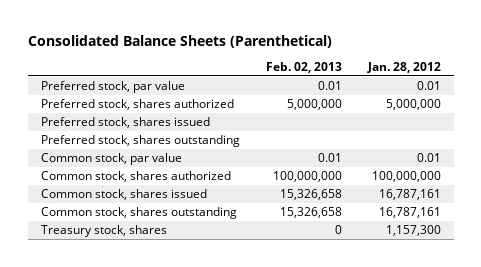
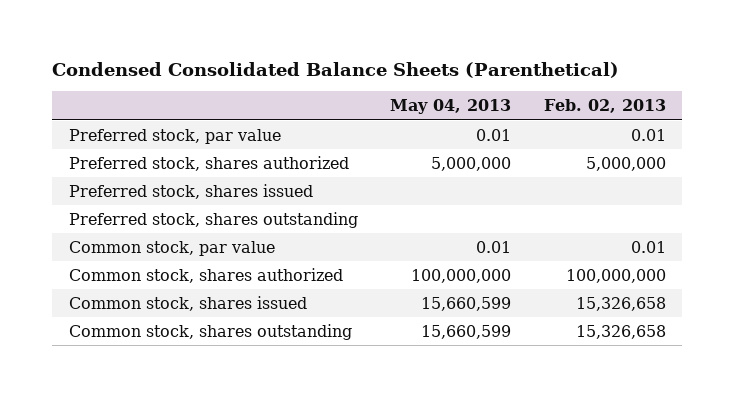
- Consolidated Balance Sheets (Parenthetical)
+ Condensed Consolidated Balance Sheets (Parenthetical)
- | Feb. 02, 2013 | Jan. 28, 2012
+ | May 04, 2013 | Feb. 02, 2013
- Treasury stock, shares | 0 | 1,157,300

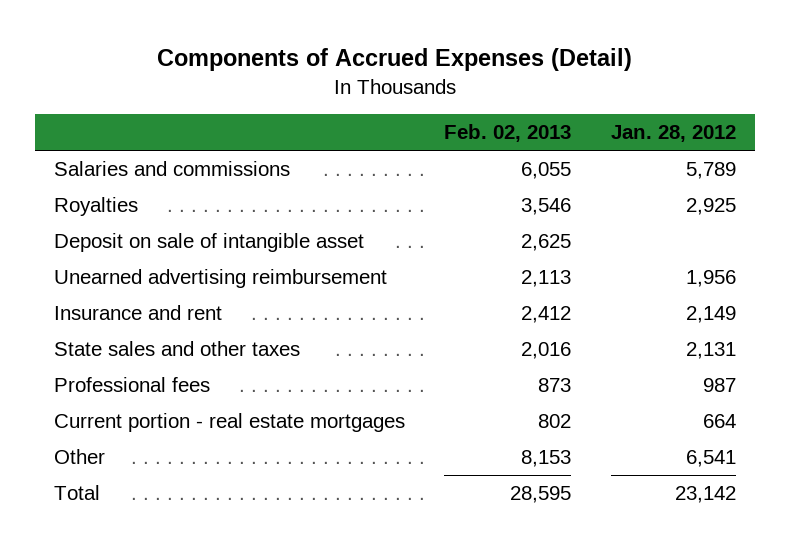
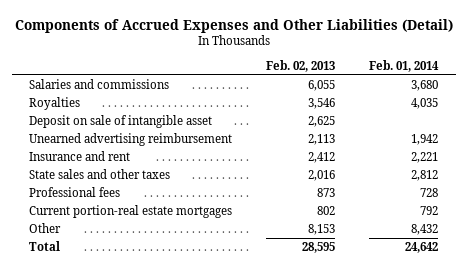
- Components of Accrued Expenses (Detail)
+ Components of Accrued Expenses and Other Liabilities (Detail)
- | Feb. 02, 2013 | Jan. 28, 2012
+ | Feb. 02, 2013 | Feb. 01, 2014
- Current portion - real estate mortgages | 802 | 664
+ Current portion-real estate mortgages | 802 | 792

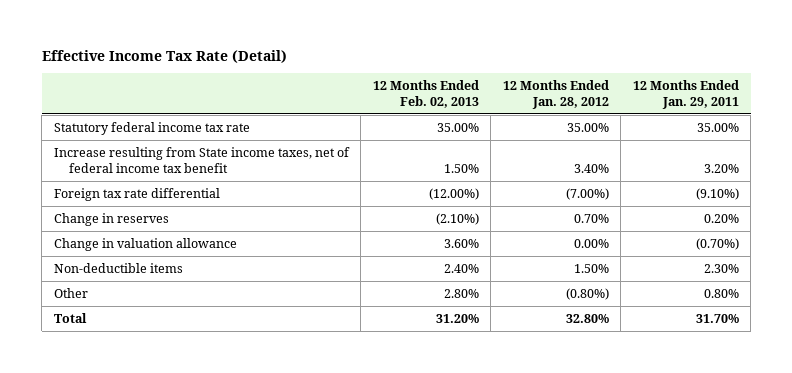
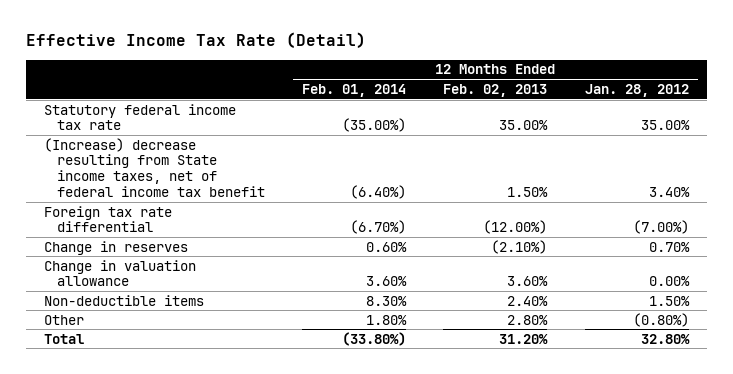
- | 12 Months Ended Feb. 02, 2013 | 12 Months Ended Jan. 28, 2012 | 12 Months Ended Jan. 29, 2011
+ | 12 Months Ended Feb. 01, 2014 | 12 Months Ended Feb. 02, 2013 | 12 Months Ended Jan. 28, 2012
- Increase resulting from State income taxes, net of federal income tax benefit | 1.50% | 3.40% | 3.20%
+ (Increase) decrease resulting from State income taxes, net of federal income tax benefit | (6.40%) | 1.50% | 3.40%

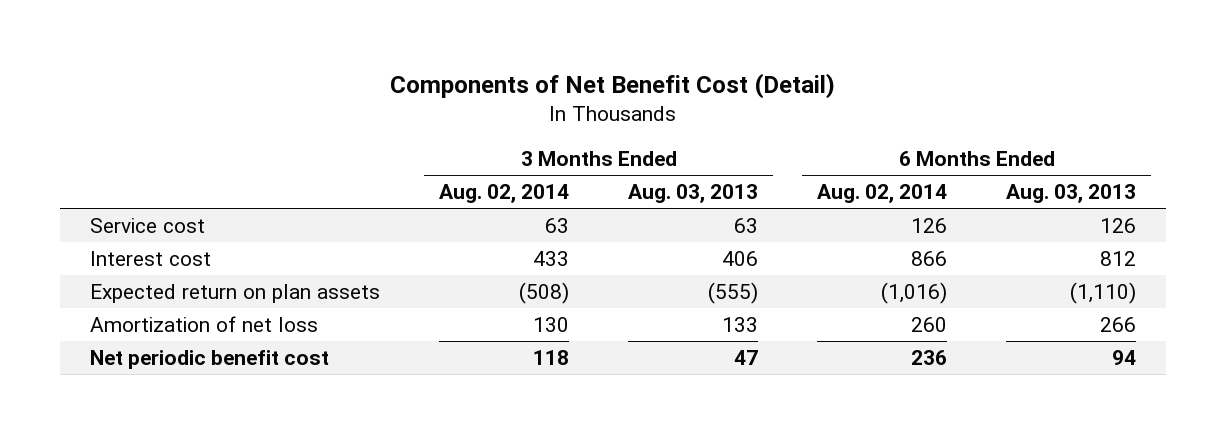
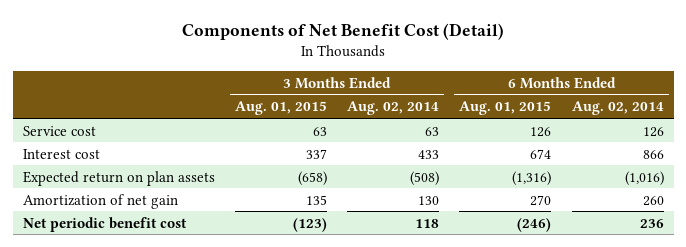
- | 3 Months Ended Aug. 02, 2014 | 3 Months Ended Aug. 03, 2013 | 6 Months Ended Aug. 02, 2014 | 6 Months Ended Aug. 03, 2013
+ | 3 Months Ended Aug. 01, 2015 | 3 Months Ended Aug. 02, 2014 | 6 Months Ended Aug. 01, 2015 | 6 Months Ended Aug. 02, 2014
- Amortization of net loss | 130 | 133 | 260 | 266
+ Amortization of net gain | 135 | 130 | 270 | 260

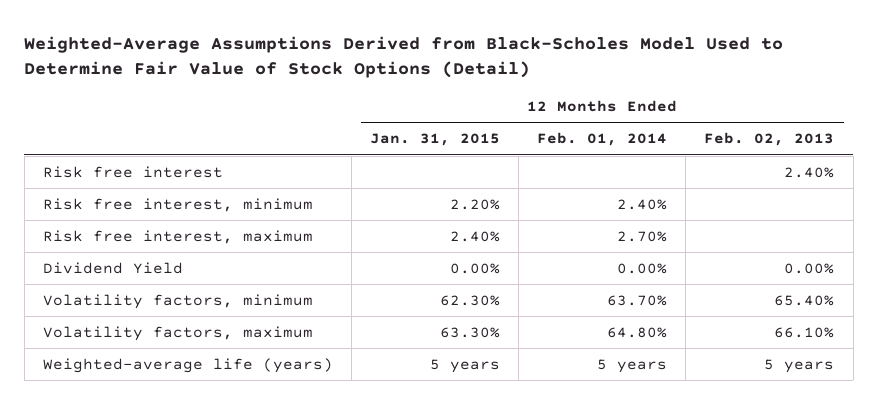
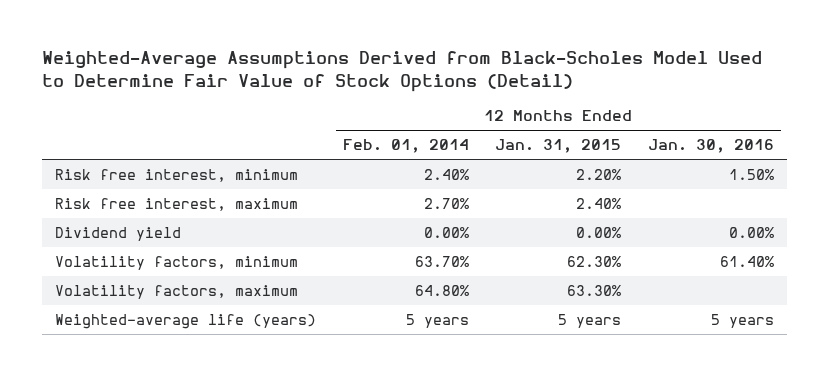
- | 12 Months Ended Jan. 31, 2015 | 12 Months Ended Feb. 01, 2014 | 12 Months Ended Feb. 02, 2013
+ | 12 Months Ended Feb. 01, 2014 | 12 Months Ended Jan. 31, 2015 | 12 Months Ended Jan. 30, 2016
- Risk free interest | | | 2.40%
- Dividend Yield | 0.00% | 0.00% | 0.00%
+ Dividend yield | 0.00% | 0.00% | 0.00%

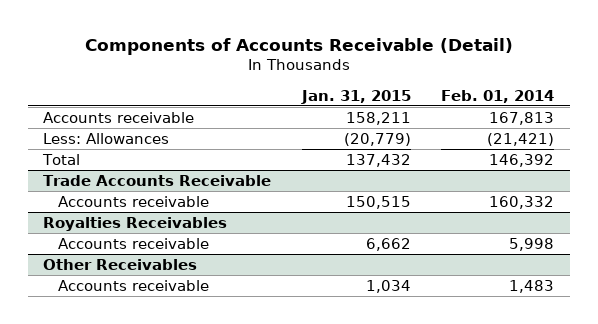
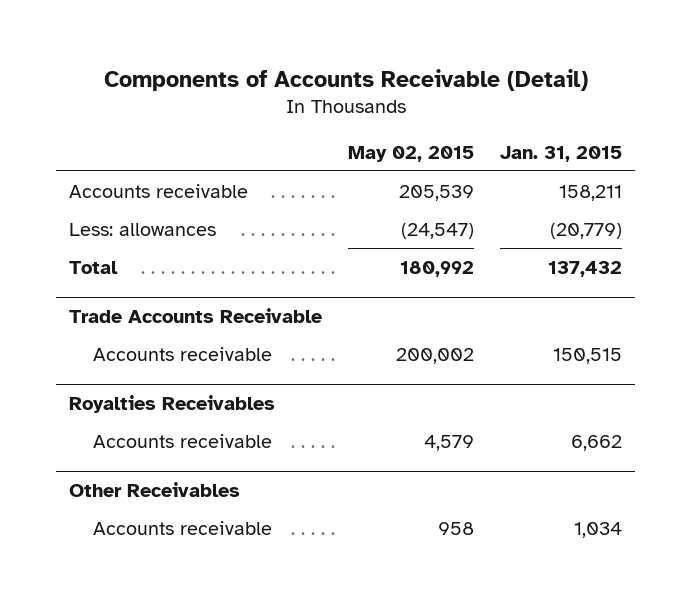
- | Jan. 31, 2015 | Feb. 01, 2014
+ | May 02, 2015 | Jan. 31, 2015
- Less: Allowances | (20,779) | (21,421)
+ Less: allowances | (24,547) | (20,779)

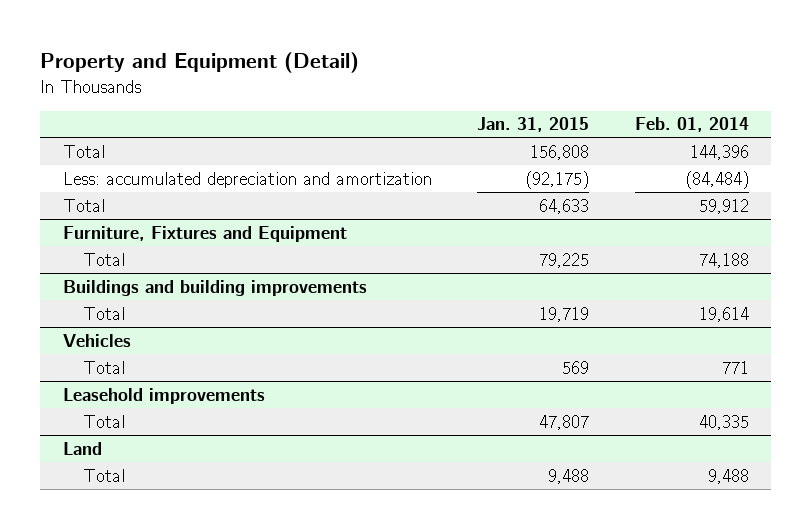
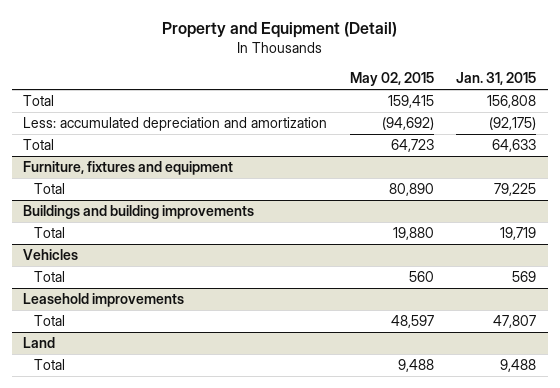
- | Jan. 31, 2015 | Feb. 01, 2014
+ | May 02, 2015 | Jan. 31, 2015
- Furniture, Fixtures and Equipment
+ Furniture, fixtures and equipment

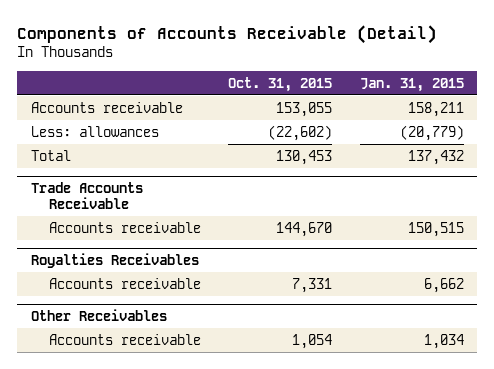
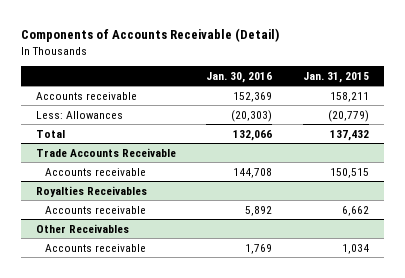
- | Oct. 31, 2015 | Jan. 31, 2015
+ | Jan. 30, 2016 | Jan. 31, 2015
- Less: allowances | (22,602) | (20,779)
+ Less: Allowances | (20,303) | (20,779)

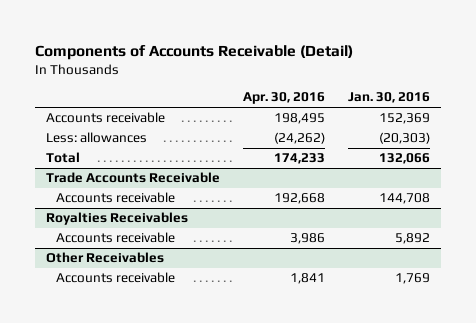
- | Jan. 30, 2016 | Jan. 31, 2015
+ | Apr. 30, 2016 | Jan. 30, 2016
- Less: Allowances | (20,303) | (20,779)
+ Less: allowances | (24,262) | (20,303)

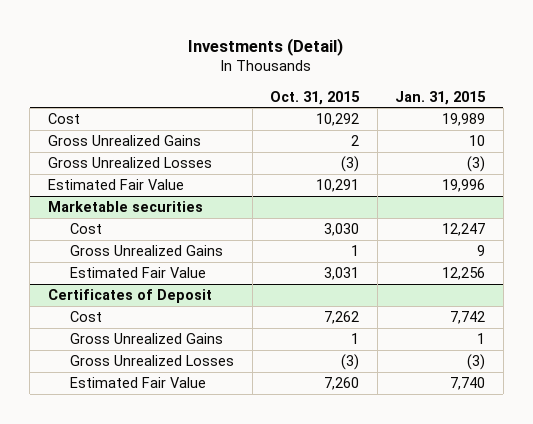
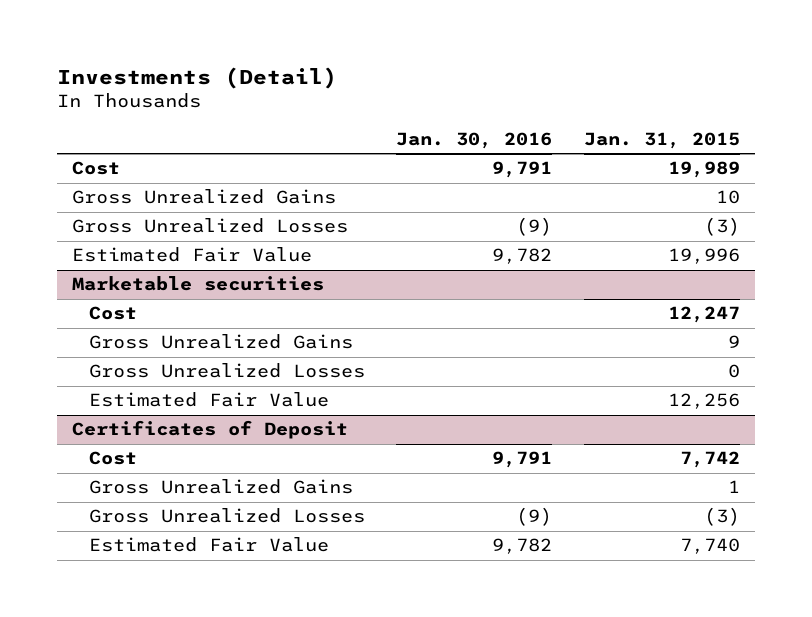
- | Oct. 31, 2015 | Jan. 31, 2015
+ | Jan. 30, 2016 | Jan. 31, 2015
@ Marketable securities
+ Gross Unrealized Losses | | 0

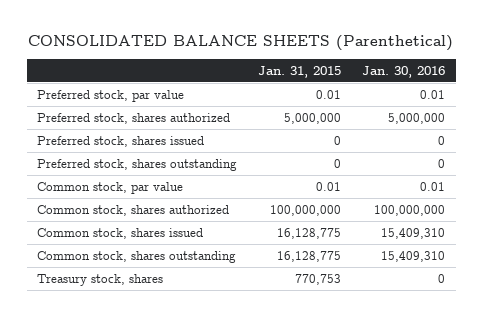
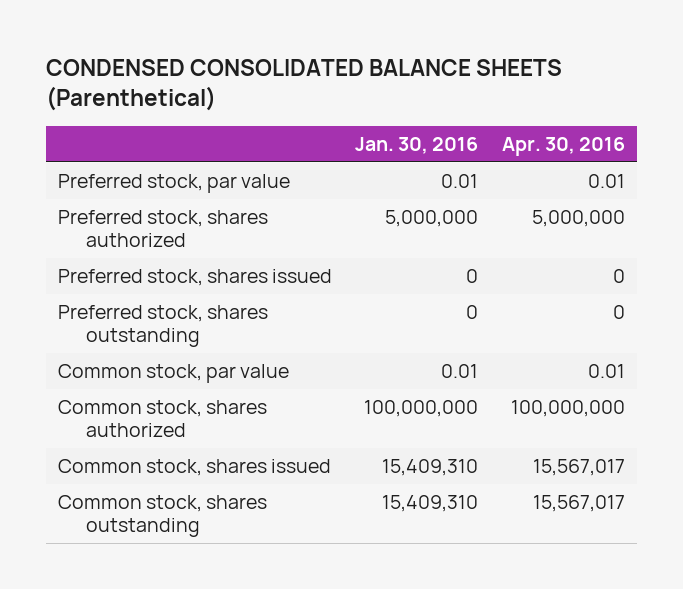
- CONSOLIDATED BALANCE SHEETS (Parenthetical)
+ CONDENSED CONSOLIDATED BALANCE SHEETS (Parenthetical)
- | Jan. 31, 2015 | Jan. 30, 2016
+ | Jan. 30, 2016 | Apr. 30, 2016
- Treasury stock, shares | 770,753 | 0

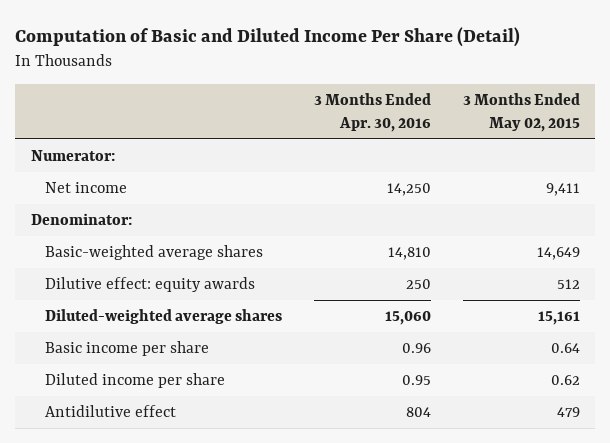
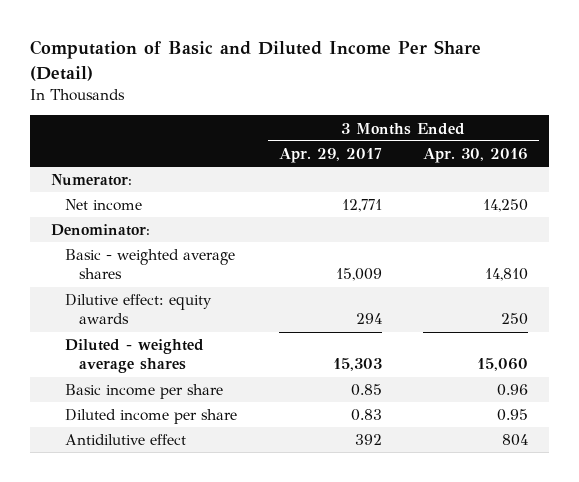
- | 3 Months Ended Apr. 30, 2016 | 3 Months Ended May 02, 2015
+ | 3 Months Ended Apr. 29, 2017 | 3 Months Ended Apr. 30, 2016
- Basic-weighted average shares | 14,810 | 14,649
+ Basic - weighted average shares | 15,009 | 14,810
- Diluted-weighted average shares | 15,060 | 15,161
+ Diluted - weighted average shares | 15,303 | 15,060

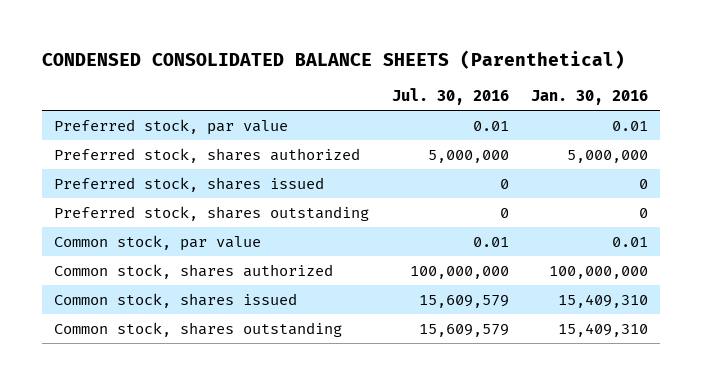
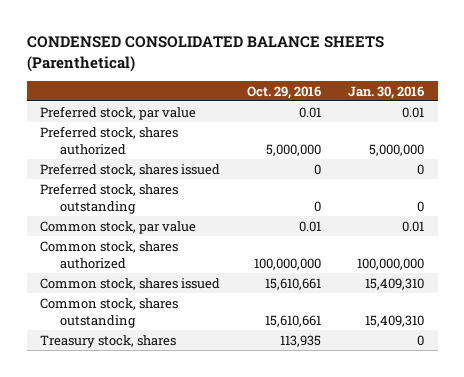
- | Jul. 30, 2016 | Jan. 30, 2016
+ | Oct. 29, 2016 | Jan. 30, 2016
+ Treasury stock, shares | 113,935 | 0

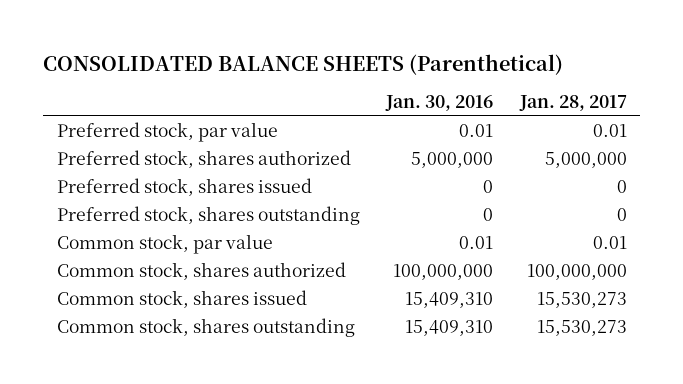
- CONDENSED CONSOLIDATED BALANCE SHEETS (Parenthetical)
+ CONSOLIDATED BALANCE SHEETS (Parenthetical)
- | Oct. 29, 2016 | Jan. 30, 2016
+ | Jan. 30, 2016 | Jan. 28, 2017
- Treasury stock, shares | 113,935 | 0

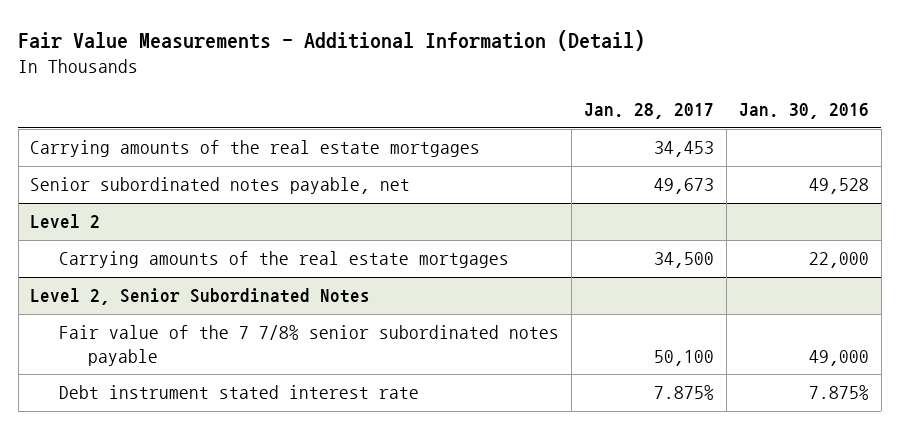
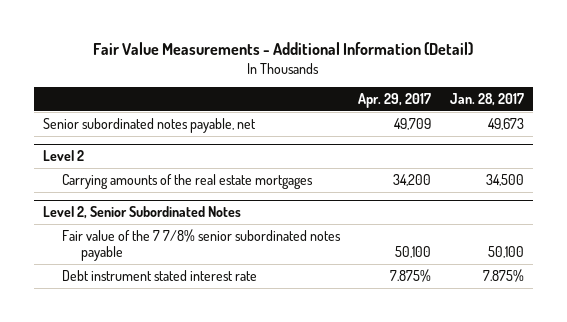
- | Jan. 28, 2017 | Jan. 30, 2016
+ | Apr. 29, 2017 | Jan. 28, 2017
- Carrying amounts of the real estate mortgages | 34,453 |

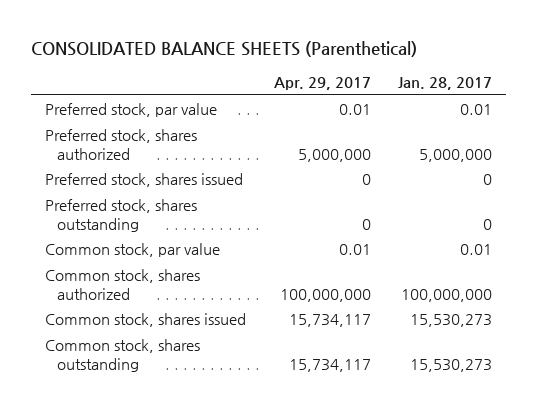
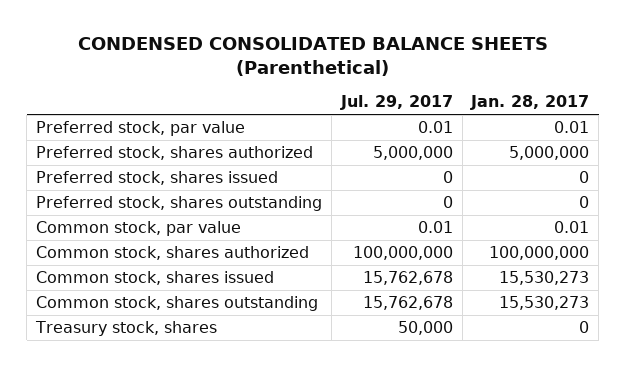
- CONSOLIDATED BALANCE SHEETS (Parenthetical)
+ CONDENSED CONSOLIDATED BALANCE SHEETS (Parenthetical)
- | Apr. 29, 2017 | Jan. 28, 2017
+ | Jul. 29, 2017 | Jan. 28, 2017
+ Treasury stock, shares | 50,000 | 0

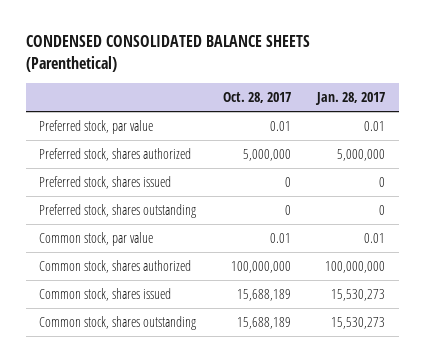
- | Jul. 29, 2017 | Jan. 28, 2017
+ | Oct. 28, 2017 | Jan. 28, 2017
- Treasury stock, shares | 50,000 | 0

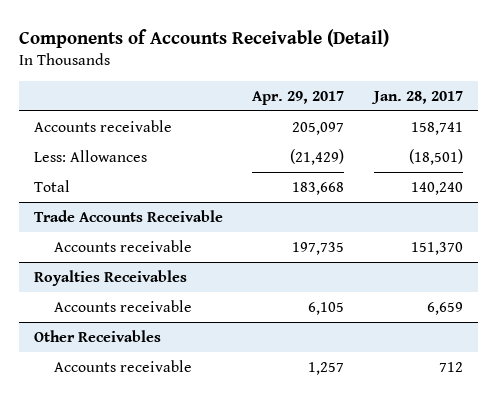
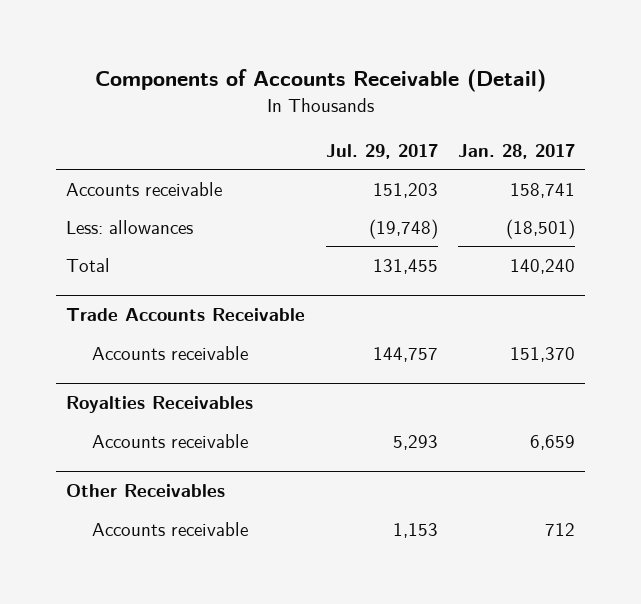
- | Apr. 29, 2017 | Jan. 28, 2017
+ | Jul. 29, 2017 | Jan. 28, 2017
- Less: Allowances | (21,429) | (18,501)
+ Less: allowances | (19,748) | (18,501)

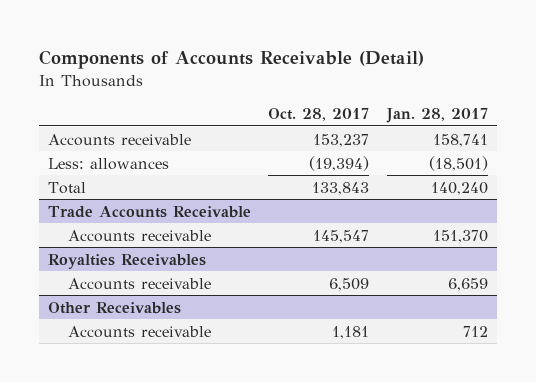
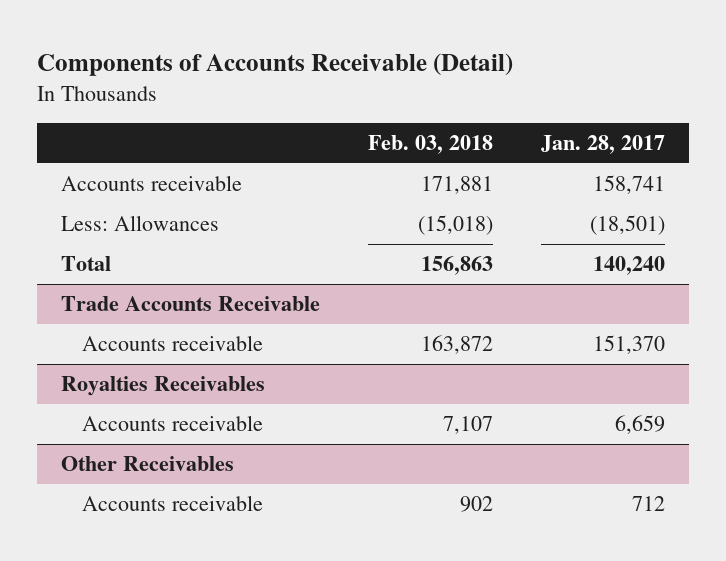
- | Oct. 28, 2017 | Jan. 28, 2017
+ | Feb. 03, 2018 | Jan. 28, 2017
- Less: allowances | (19,394) | (18,501)
+ Less: Allowances | (15,018) | (18,501)

